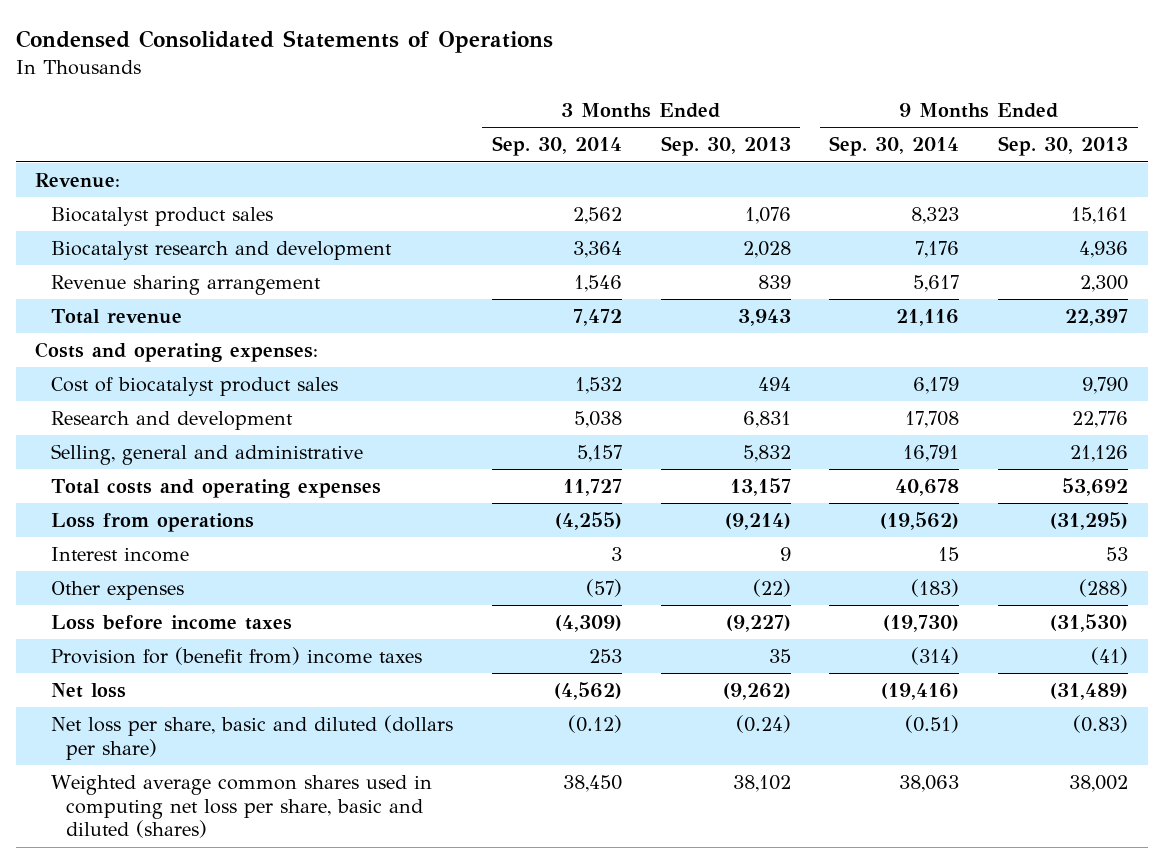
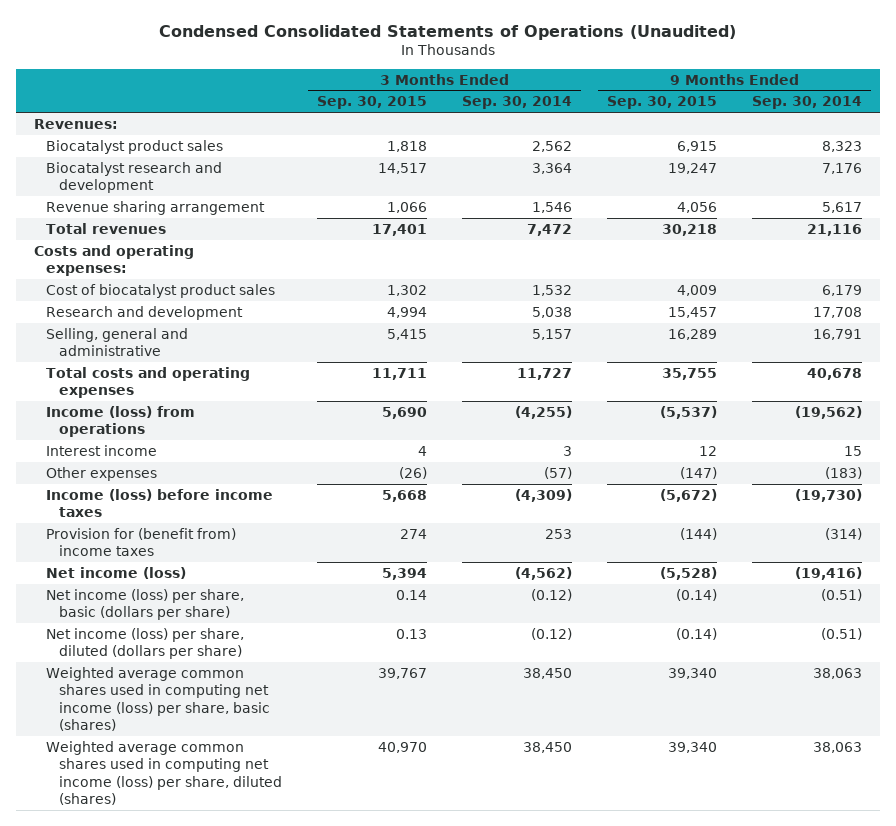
- Condensed Consolidated Statements of Operations
+ Condensed Consolidated Statements of Operations (Unaudited)
- | 3 Months Ended Sep. 30, 2014 | 3 Months Ended Sep. 30, 2013 | 9 Months Ended Sep. 30, 2014 | 9 Months Ended Sep. 30, 2013
+ | 3 Months Ended Sep. 30, 2015 | 3 Months Ended Sep. 30, 2014 | 9 Months Ended Sep. 30, 2015 | 9 Months Ended Sep. 30, 2014
- Revenue:
+ Revenues:
- Total revenue | 7,472 | 3,943 | 21,116 | 22,397
+ Total revenues | 17,401 | 7,472 | 30,218 | 21,116
- Loss from operations | (4,255) | (9,214) | (19,562) | (31,295)
+ Income (loss) from operations | 5,690 | (4,255) | (5,537) | (19,562)
- Loss before income taxes | (4,309) | (9,227) | (19,730) | (31,530)
+ Income (loss) before income taxes | 5,668 | (4,309) | (5,672) | (19,730)
- Net loss | (4,562) | (9,262) | (19,416) | (31,489)
- Net loss per share, basic and diluted (dollars per share) | (0.12) | (0.24) | (0.51) | (0.83)
- Weighted average common shares used in computing net loss per share, basic and diluted (shares) | 38,450 | 38,102 | 38,063 | 38,002
+ Net income (loss) | 5,394 | (4,562) | (5,528) | (19,416)
+ Net income (loss) per share, basic (dollars per share) | 0.14 | (0.12) | (0.14) | (0.51)
+ Net income (loss) per share, diluted (dollars per share) | 0.13 | (0.12) | (0.14) | (0.51)
+ Weighted average common shares used in computing net income (loss) per share, basic (shares) | 39,767 | 38,450 | 39,340 | 38,063
+ Weighted average common shares used in computing net income (loss) per share, diluted (shares) | 40,970 | 38,450 | 39,340 | 38,063

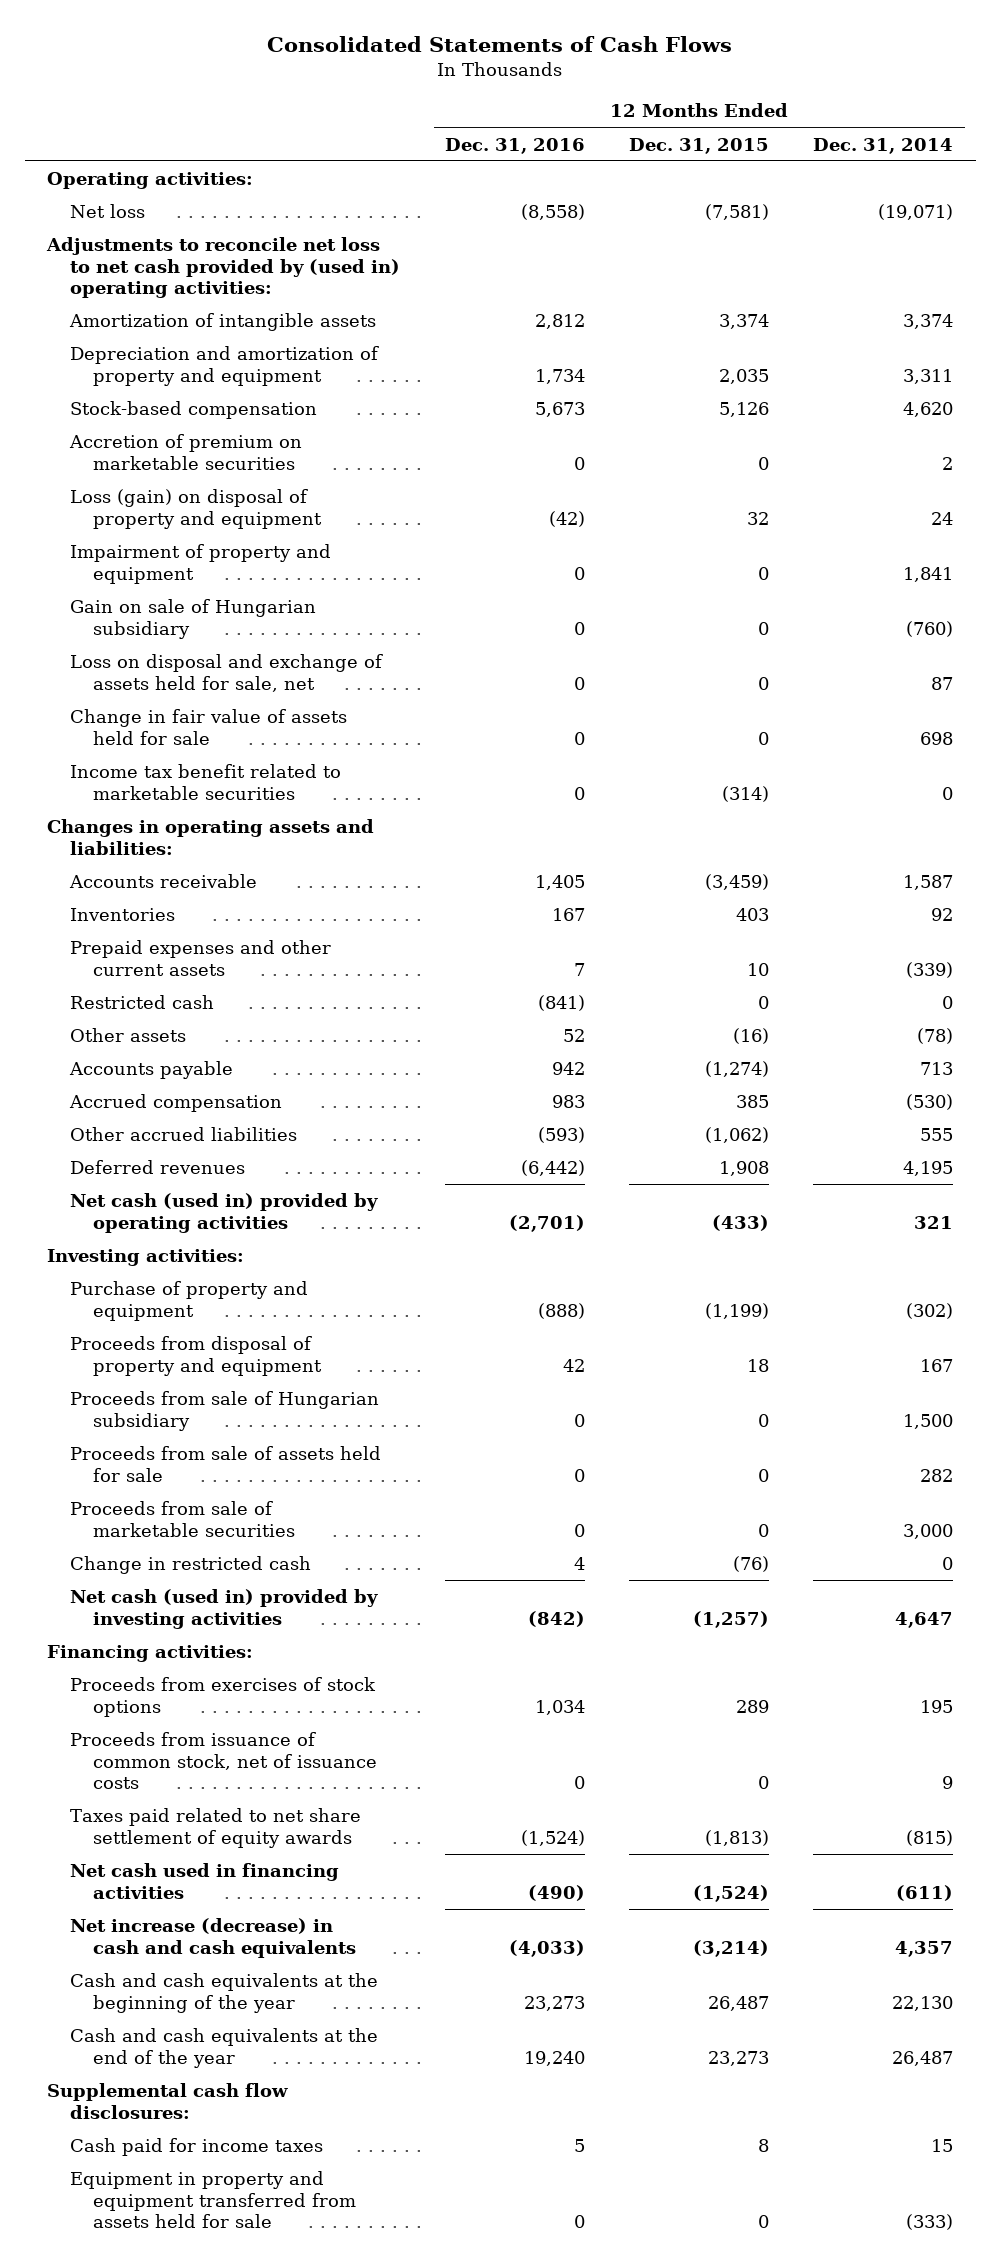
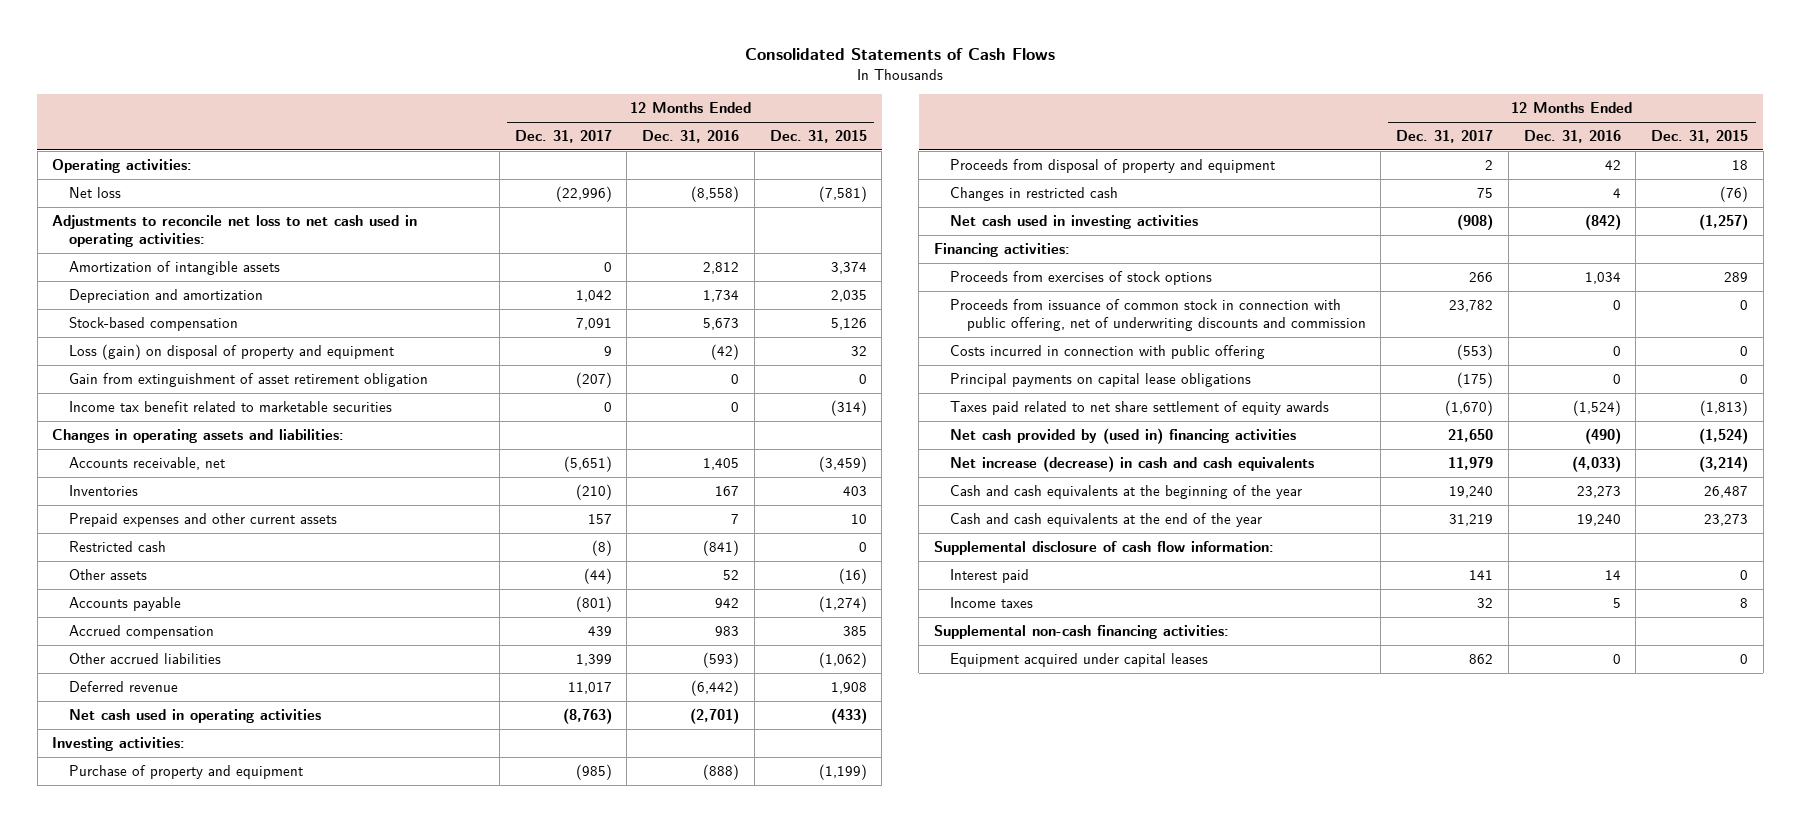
- | 12 Months Ended Dec. 31, 2016 | 12 Months Ended Dec. 31, 2015 | 12 Months Ended Dec. 31, 2014
+ | 12 Months Ended Dec. 31, 2017 | 12 Months Ended Dec. 31, 2016 | 12 Months Ended Dec. 31, 2015
- Adjustments to reconcile net loss to net cash provided by (used in) operating activities:
+ Adjustments to reconcile net loss to net cash used in operating activities:
- Depreciation and amortization of property and equipment | 1,734 | 2,035 | 3,311
+ Depreciation and amortization | 1,042 | 1,734 | 2,035
- Accretion of premium on marketable securities | 0 | 0 | 2
- Impairment of property and equipment | 0 | 0 | 1,841
- Gain on sale of Hungarian subsidiary | 0 | 0 | (760)
- Loss on disposal and exchange of assets held for sale, net | 0 | 0 | 87
- Change in fair value of assets held for sale | 0 | 0 | 698
+ Gain from extinguishment of asset retirement obligation | (207) | 0 | 0
- Accounts receivable | 1,405 | (3,459) | 1,587
+ Accounts receivable, net | (5,651) | 1,405 | (3,459)
- Deferred revenues | (6,442) | 1,908 | 4,195
- Net cash (used in) provided by operating activities | (2,701) | (433) | 321
+ Deferred revenue | 11,017 | (6,442) | 1,908
+ Net cash used in operating activities | (8,763) | (2,701) | (433)
- Proceeds from sale of Hungarian subsidiary | 0 | 0 | 1,500
- Proceeds from sale of assets held for sale | 0 | 0 | 282
- Proceeds from sale of marketable securities | 0 | 0 | 3,000
- Change in restricted cash | 4 | (76) | 0
- Net cash (used in) provided by investing activities | (842) | (1,257) | 4,647
+ Changes in restricted cash | 75 | 4 | (76)
+ Net cash used in investing activities | (908) | (842) | (1,257)
- Proceeds from issuance of common stock, net of issuance costs | 0 | 0 | 9
+ Proceeds from issuance of common stock in connection with public offering, net of underwriting discounts and commission | 23,782 | 0 | 0
+ Costs incurred in connection with public offering | (553) | 0 | 0
+ Principal payments on capital lease obligations | (175) | 0 | 0
- Net cash used in financing activities | (490) | (1,524) | (611)
+ Net cash provided by (used in) financing activities | 21,650 | (490) | (1,524)
- Supplemental cash flow disclosures:
- Cash paid for income taxes | 5 | 8 | 15
- Equipment in property and equipment transferred from assets held for sale | 0 | 0 | (333)
+ Supplemental disclosure of cash flow information:
+ Interest paid | 141 | 14 | 0
+ Income taxes | 32 | 5 | 8
+ Supplemental non-cash financing activities:
+ Equipment acquired under capital leases | 862 | 0 | 0

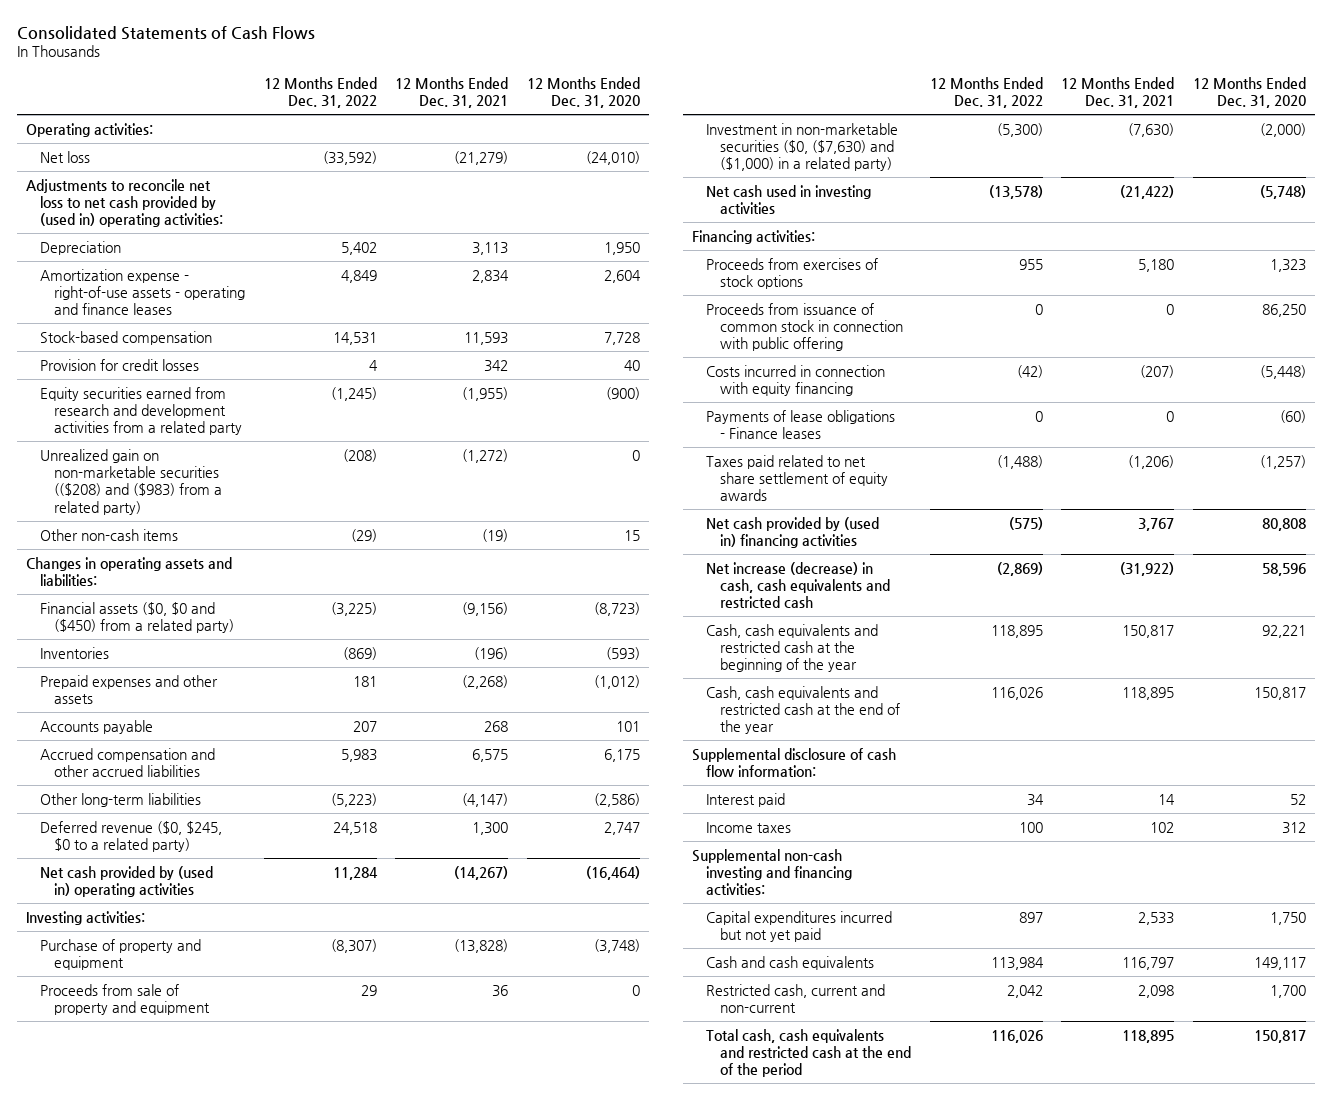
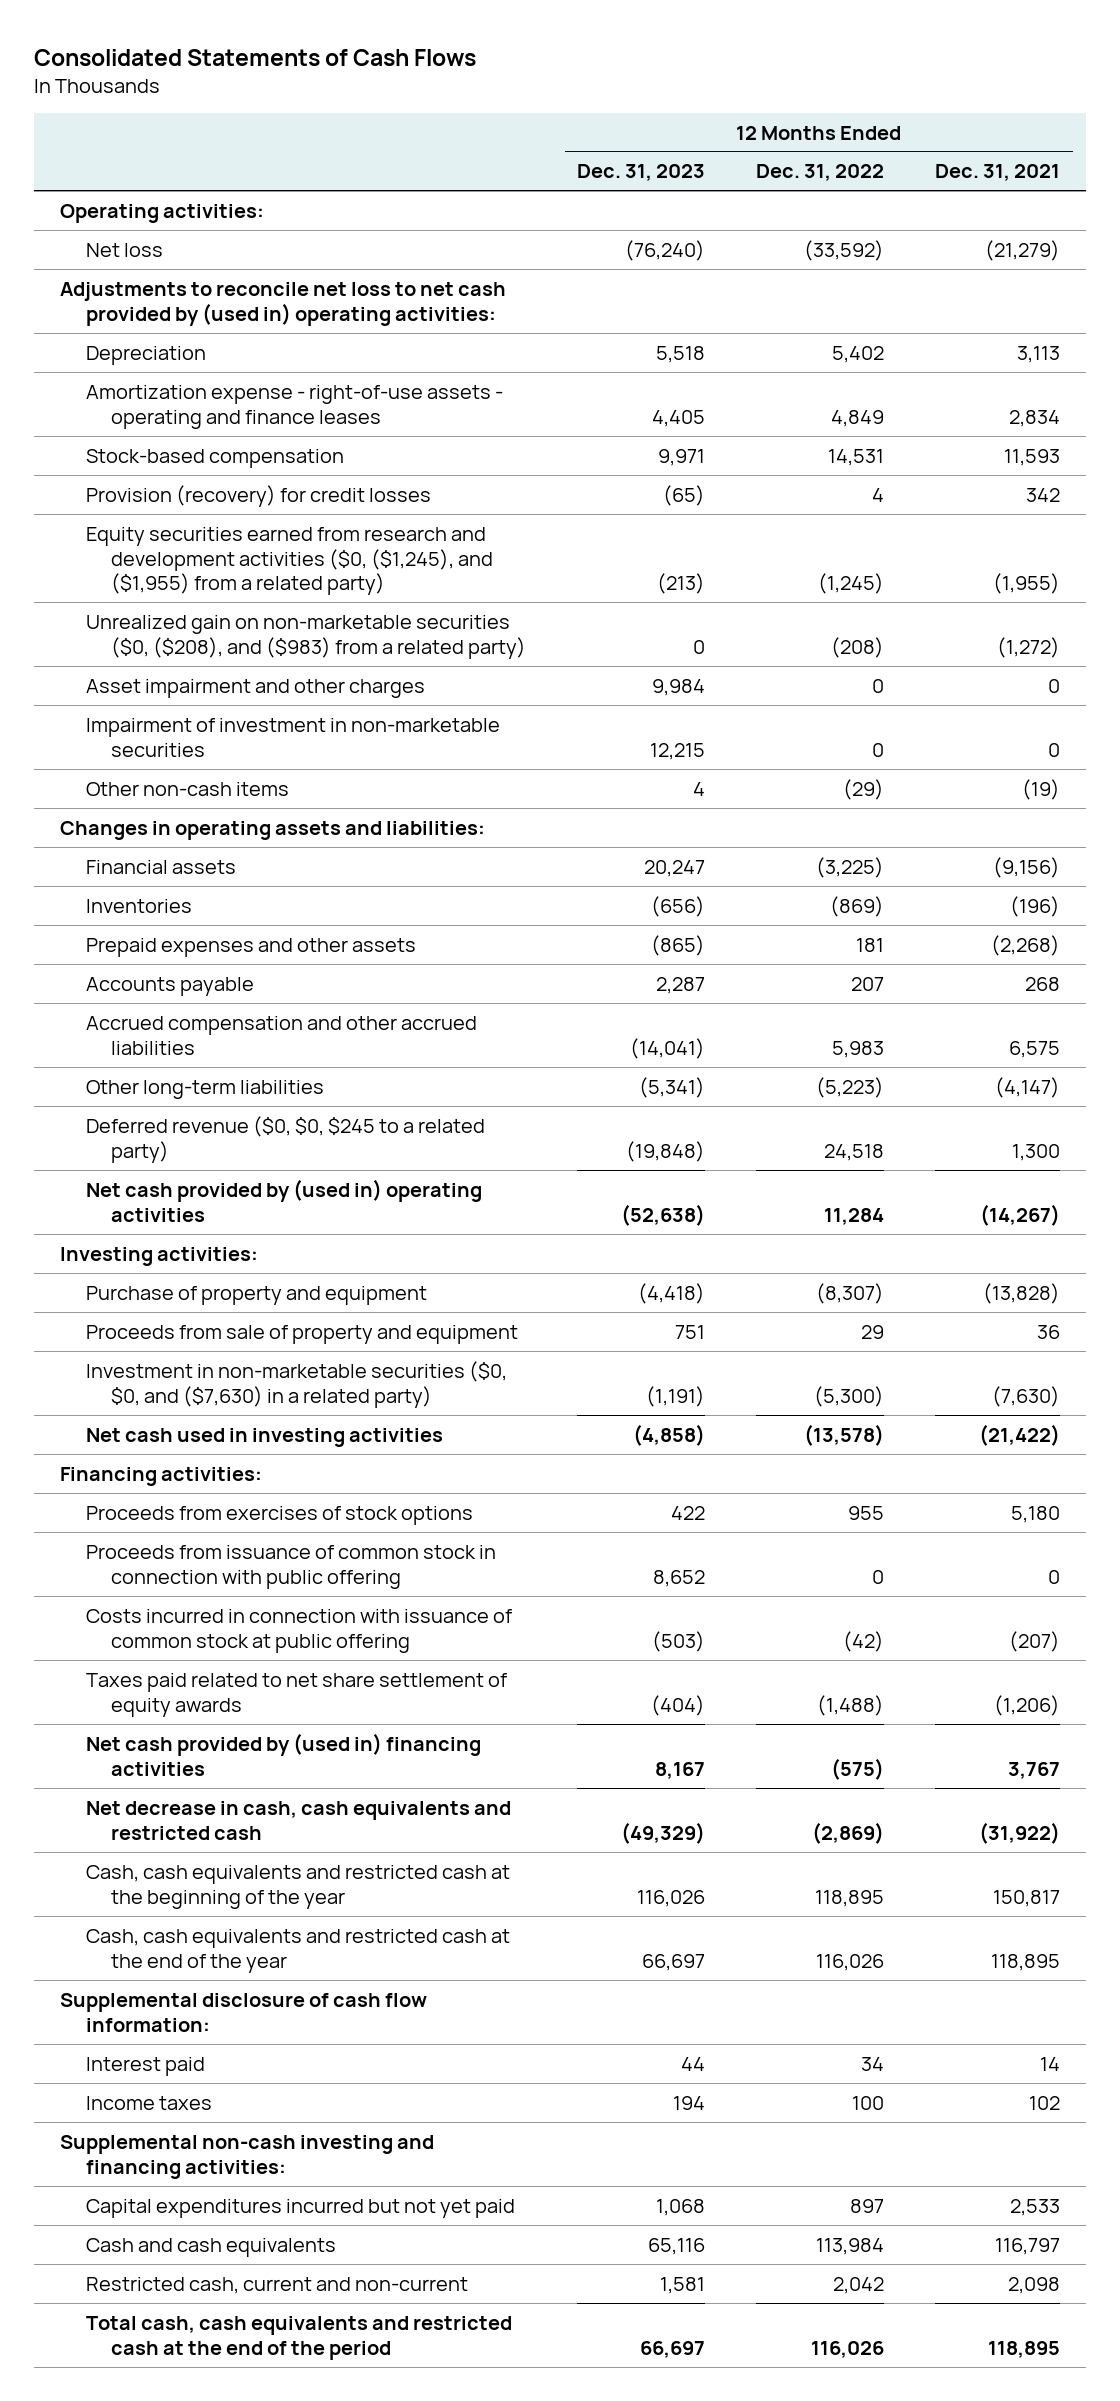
- | 12 Months Ended Dec. 31, 2022 | 12 Months Ended Dec. 31, 2021 | 12 Months Ended Dec. 31, 2020
+ | 12 Months Ended Dec. 31, 2023 | 12 Months Ended Dec. 31, 2022 | 12 Months Ended Dec. 31, 2021
- Provision for credit losses | 4 | 342 | 40
- Equity securities earned from research and development activities from a related party | (1,245) | (1,955) | (900)
- Unrealized gain on non-marketable securities (($208) and ($983) from a related party) | (208) | (1,272) | 0
+ Provision (recovery) for credit losses | (65) | 4 | 342
+ Equity securities earned from research and development activities ($0, ($1,245), and ($1,955) from a related party) | (213) | (1,245) | (1,955)
+ Unrealized gain on non-marketable securities ($0, ($208), and ($983) from a related party) | 0 | (208) | (1,272)
+ Asset impairment and other charges | 9,984 | 0 | 0
+ Impairment of investment in non-marketable securities | 12,215 | 0 | 0
- Financial assets ($0, $0 and ($450) from a related party) | (3,225) | (9,156) | (8,723)
+ Financial assets | 20,247 | (3,225) | (9,156)
- Deferred revenue ($0, $245, $0 to a related party) | 24,518 | 1,300 | 2,747
+ Deferred revenue ($0, $0, $245 to a related party) | (19,848) | 24,518 | 1,300
- Investment in non-marketable securities ($0, ($7,630) and ($1,000) in a related party) | (5,300) | (7,630) | (2,000)
+ Investment in non-marketable securities ($0, $0, and ($7,630) in a related party) | (1,191) | (5,300) | (7,630)
- Costs incurred in connection with equity financing | (42) | (207) | (5,448)
- Payments of lease obligations - Finance leases | 0 | 0 | (60)
+ Costs incurred in connection with issuance of common stock at public offering | (503) | (42) | (207)
- Net increase (decrease) in cash, cash equivalents and restricted cash | (2,869) | (31,922) | 58,596
+ Net decrease in cash, cash equivalents and restricted cash | (49,329) | (2,869) | (31,922)

